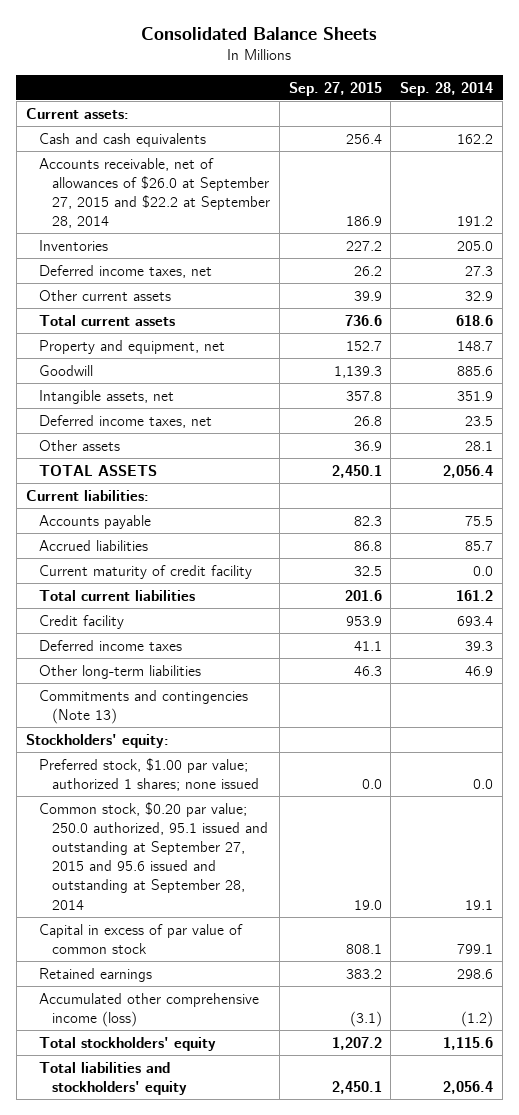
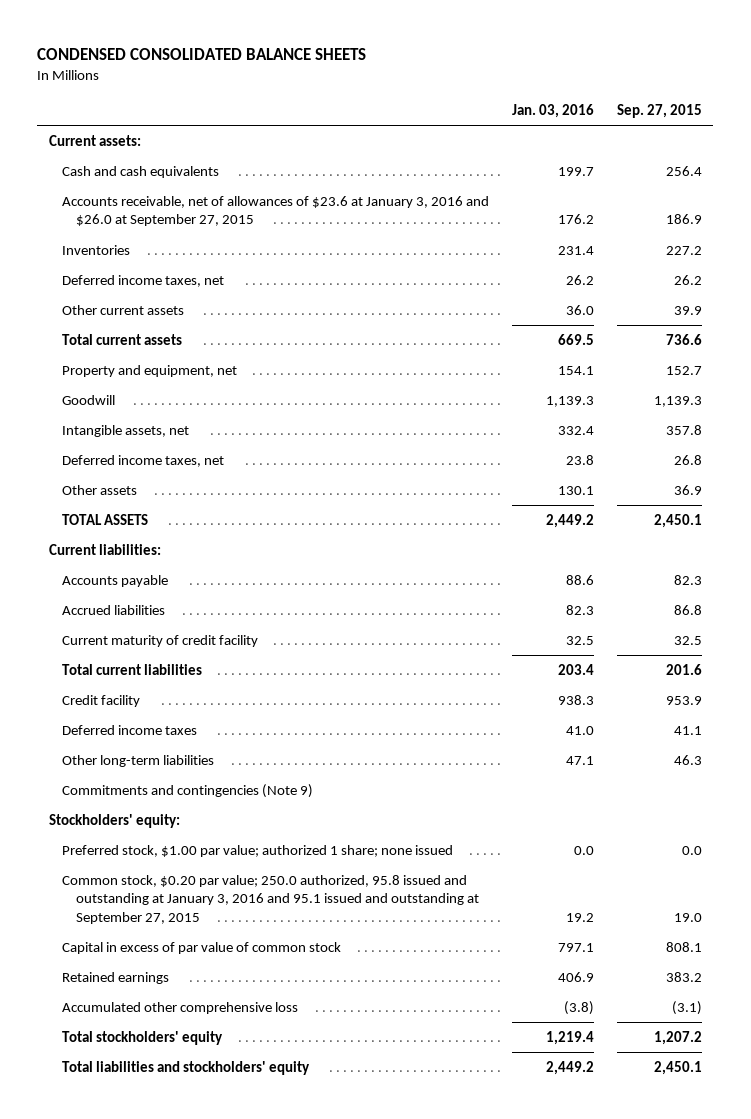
- Consolidated Balance Sheets
+ CONDENSED CONSOLIDATED BALANCE SHEETS
- | Sep. 27, 2015 | Sep. 28, 2014
+ | Jan. 03, 2016 | Sep. 27, 2015
- Accounts receivable, net of allowances of $26.0 at September 27, 2015 and $22.2 at September 28, 2014 | 186.9 | 191.2
+ Accounts receivable, net of allowances of $23.6 at January 3, 2016 and $26.0 at September 27, 2015 | 176.2 | 186.9
- Commitments and contingencies (Note 13)
+ Commitments and contingencies (Note 9)
- Preferred stock, $1.00 par value; authorized 1 shares; none issued | 0.0 | 0.0
- Common stock, $0.20 par value; 250.0 authorized, 95.1 issued and outstanding at September 27, 2015 and 95.6 issued and outstanding at September 28, 2014 | 19.0 | 19.1
+ Preferred stock, $1.00 par value; authorized 1 share; none issued | 0.0 | 0.0
+ Common stock, $0.20 par value; 250.0 authorized, 95.8 issued and outstanding at January 3, 2016 and 95.1 issued and outstanding at September 27, 2015 | 19.2 | 19.0
- Accumulated other comprehensive income (loss) | (3.1) | (1.2)
+ Accumulated other comprehensive loss | (3.8) | (3.1)

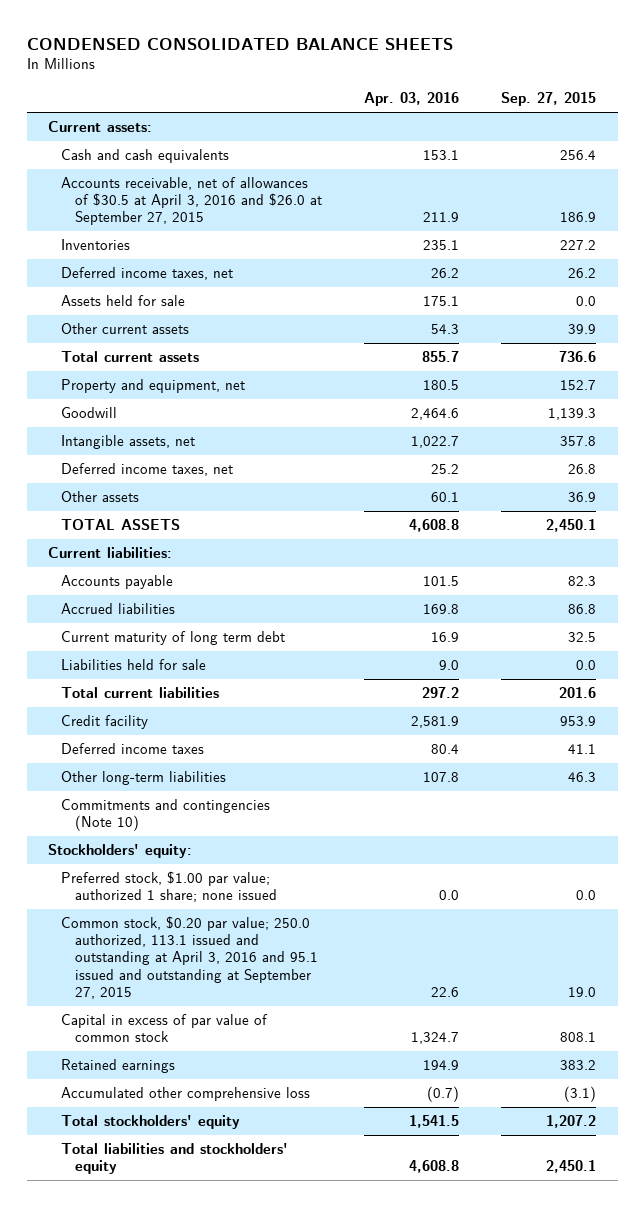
- | Jan. 03, 2016 | Sep. 27, 2015
+ | Apr. 03, 2016 | Sep. 27, 2015
- Accounts receivable, net of allowances of $23.6 at January 3, 2016 and $26.0 at September 27, 2015 | 176.2 | 186.9
+ Accounts receivable, net of allowances of $30.5 at April 3, 2016 and $26.0 at September 27, 2015 | 211.9 | 186.9
+ Assets held for sale | 175.1 | 0.0
- Current maturity of credit facility | 32.5 | 32.5
+ Current maturity of long term debt | 16.9 | 32.5
+ Liabilities held for sale | 9.0 | 0.0
- Commitments and contingencies (Note 9)
+ Commitments and contingencies (Note 10)
- Common stock, $0.20 par value; 250.0 authorized, 95.8 issued and outstanding at January 3, 2016 and 95.1 issued and outstanding at September 27, 2015 | 19.2 | 19.0
+ Common stock, $0.20 par value; 250.0 authorized, 113.1 issued and outstanding at April 3, 2016 and 95.1 issued and outstanding at September 27, 2015 | 22.6 | 19.0

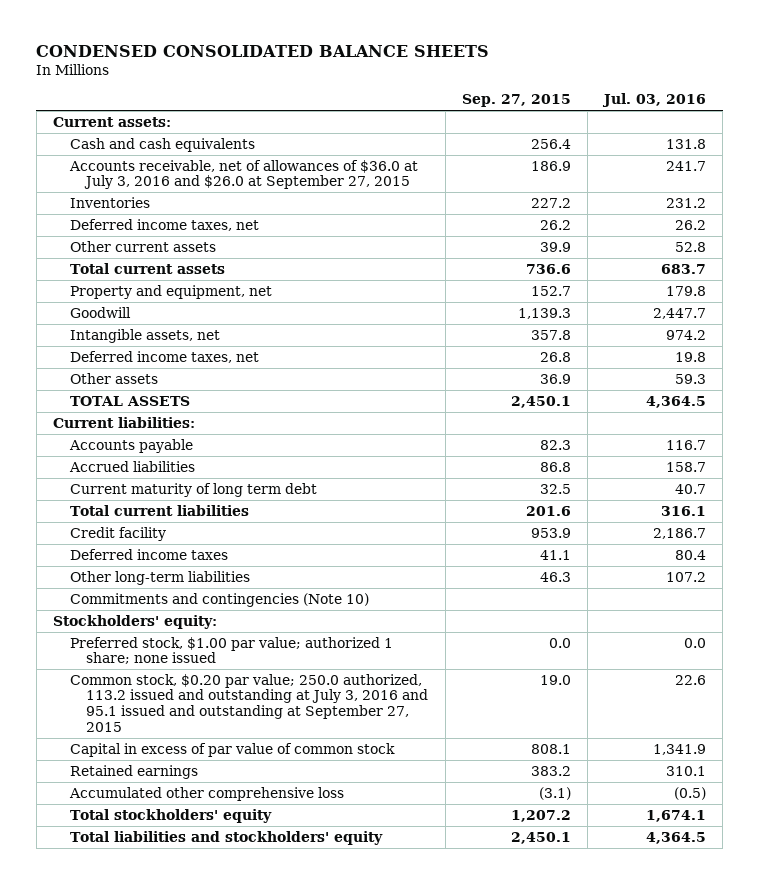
- | Apr. 03, 2016 | Sep. 27, 2015
+ | Sep. 27, 2015 | Jul. 03, 2016
- Accounts receivable, net of allowances of $30.5 at April 3, 2016 and $26.0 at September 27, 2015 | 211.9 | 186.9
+ Accounts receivable, net of allowances of $36.0 at July 3, 2016 and $26.0 at September 27, 2015 | 186.9 | 241.7
- Assets held for sale | 175.1 | 0.0
- Liabilities held for sale | 9.0 | 0.0
- Common stock, $0.20 par value; 250.0 authorized, 113.1 issued and outstanding at April 3, 2016 and 95.1 issued and outstanding at September 27, 2015 | 22.6 | 19.0
+ Common stock, $0.20 par value; 250.0 authorized, 113.2 issued and outstanding at July 3, 2016 and 95.1 issued and outstanding at September 27, 2015 | 19.0 | 22.6

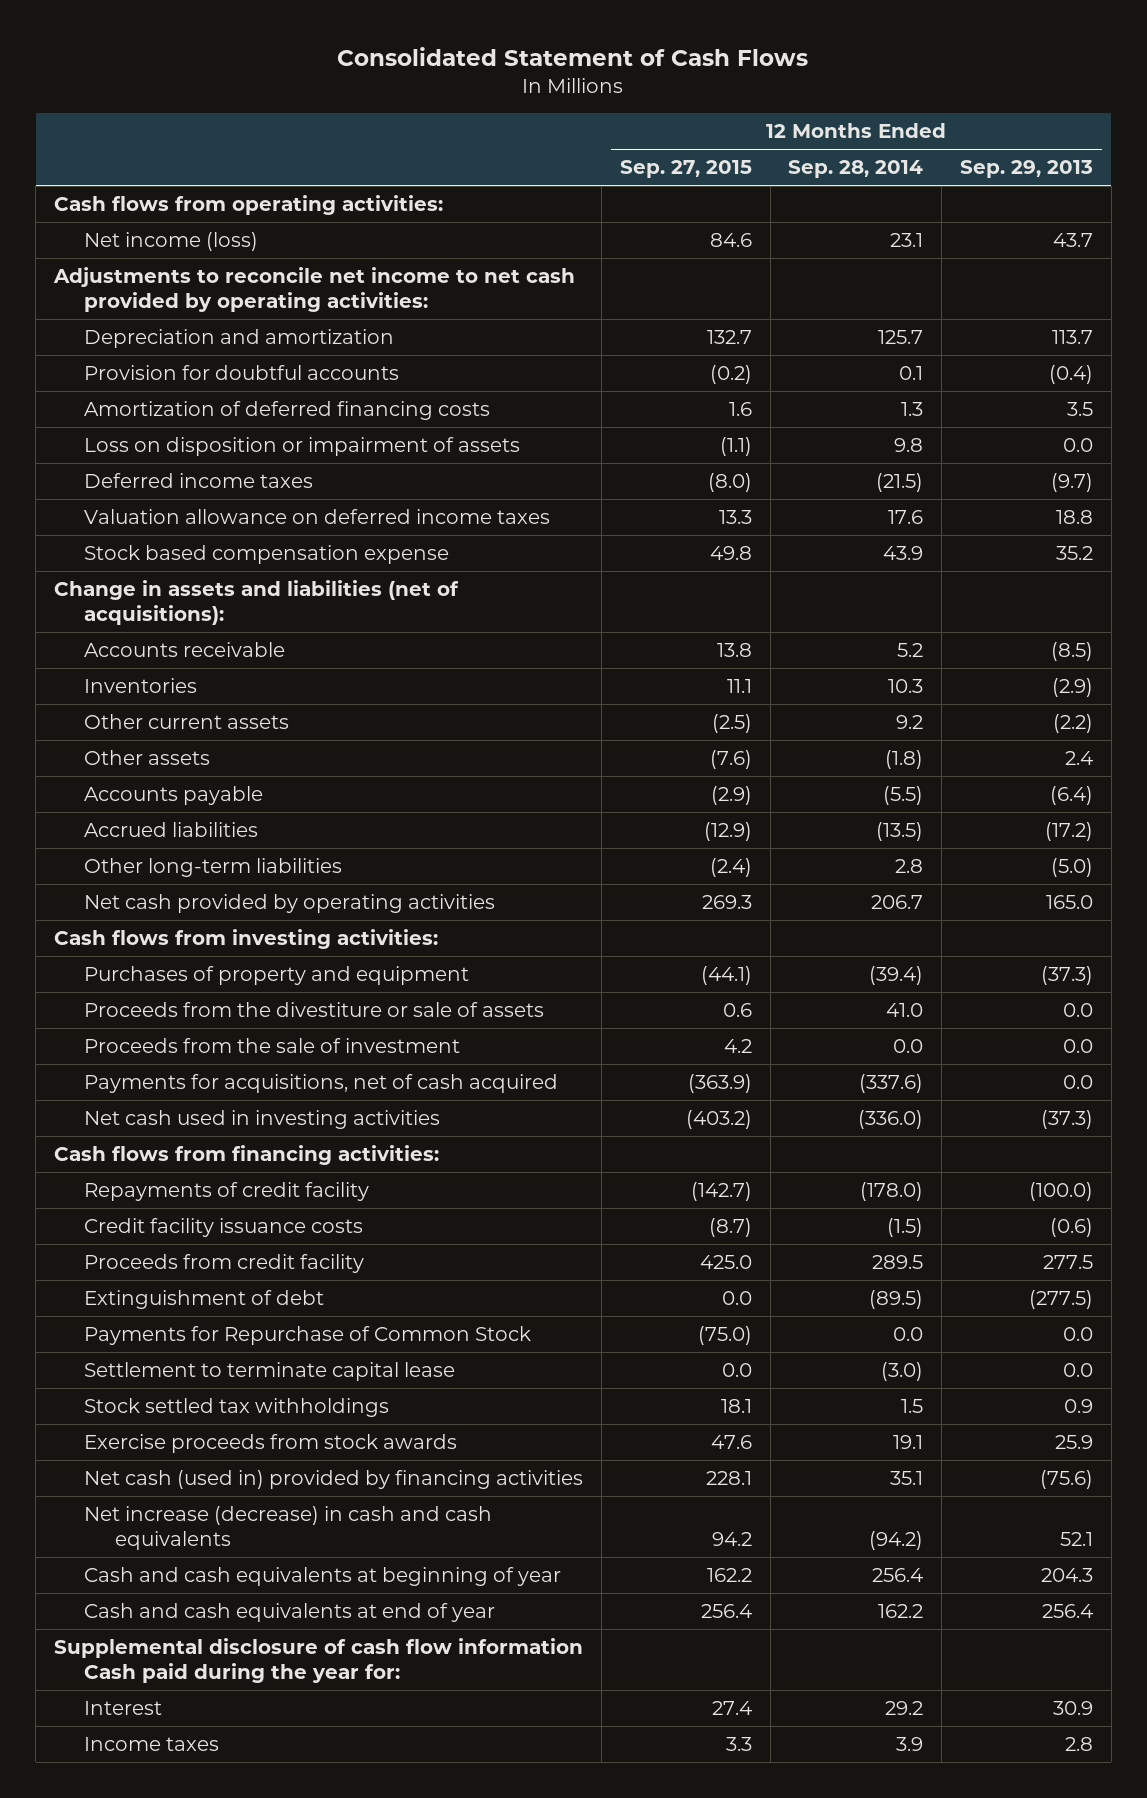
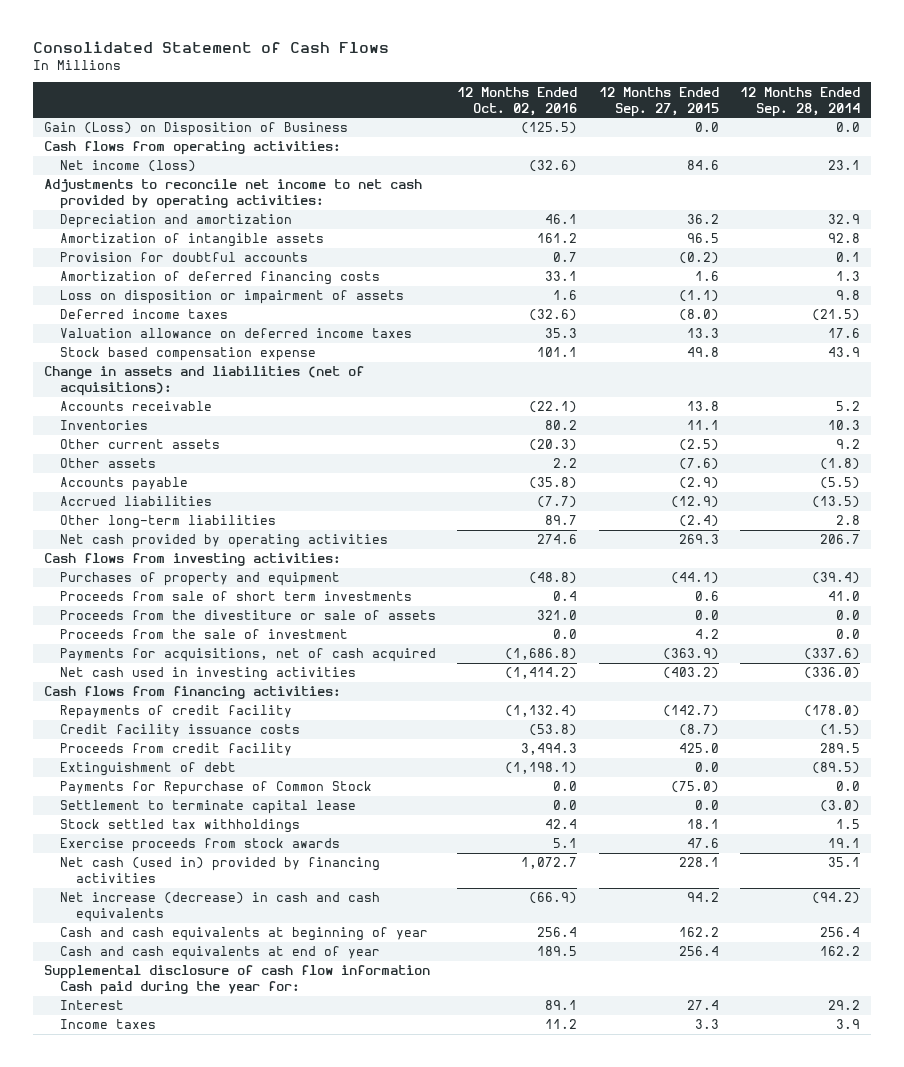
- | 12 Months Ended Sep. 27, 2015 | 12 Months Ended Sep. 28, 2014 | 12 Months Ended Sep. 29, 2013
+ | 12 Months Ended Oct. 02, 2016 | 12 Months Ended Sep. 27, 2015 | 12 Months Ended Sep. 28, 2014
+ Gain (Loss) on Disposition of Business | (125.5) | 0.0 | 0.0
- Depreciation and amortization | 132.7 | 125.7 | 113.7
+ Depreciation and amortization | 46.1 | 36.2 | 32.9
+ Amortization of intangible assets | 161.2 | 96.5 | 92.8
- Proceeds from the divestiture or sale of assets | 0.6 | 41.0 | 0.0
+ Proceeds from sale of short term investments | 0.4 | 0.6 | 41.0
+ Proceeds from the divestiture or sale of assets | 321.0 | 0.0 | 0.0

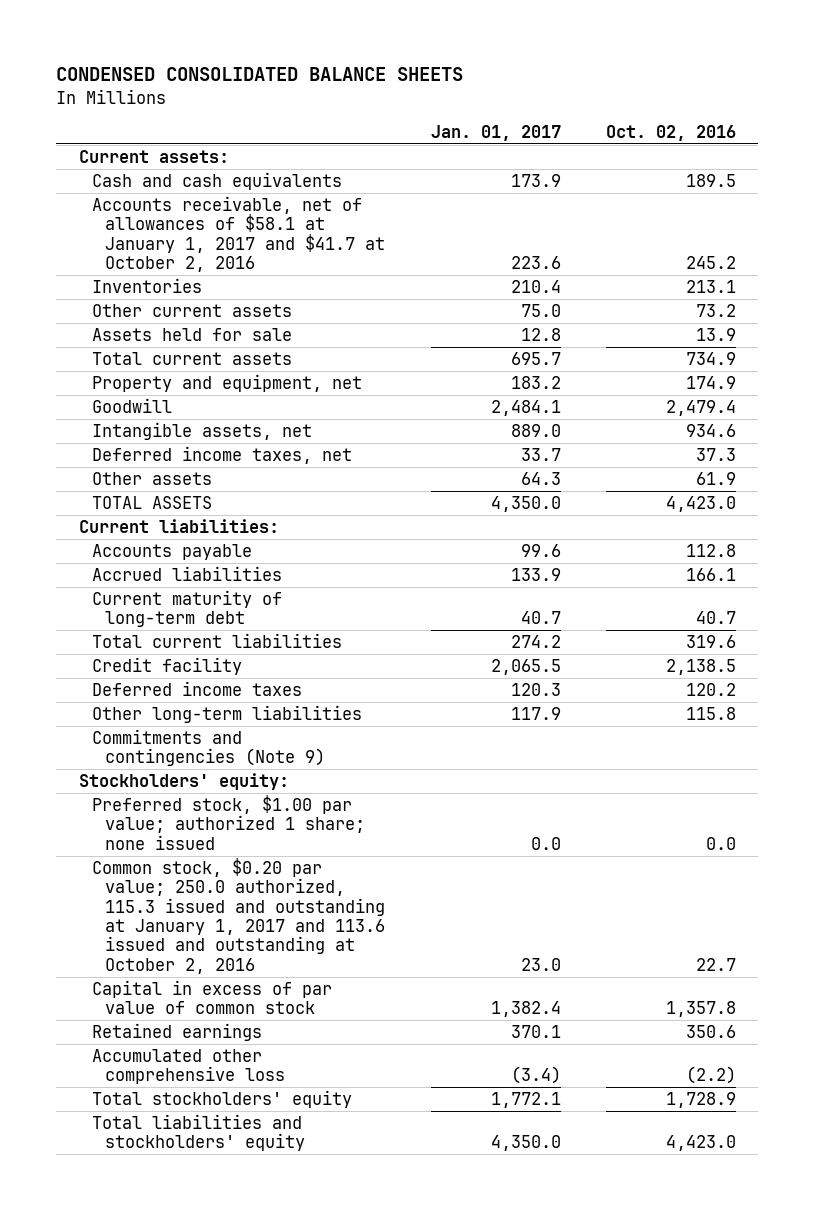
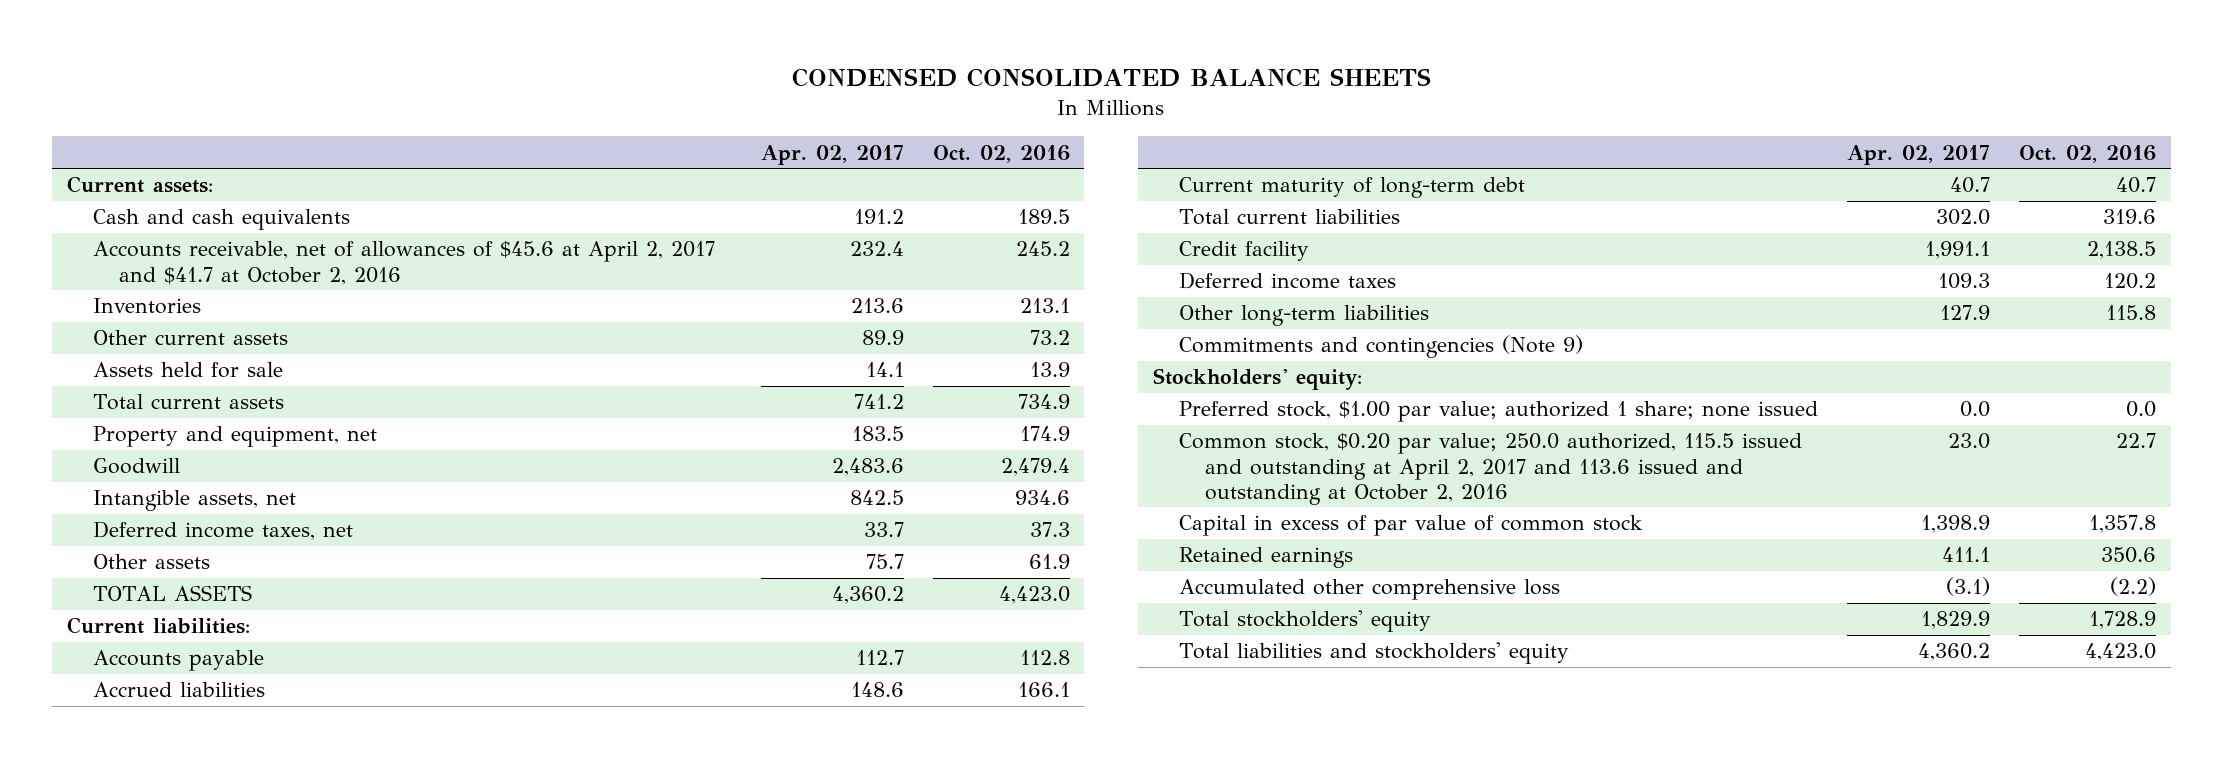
- | Jan. 01, 2017 | Oct. 02, 2016
+ | Apr. 02, 2017 | Oct. 02, 2016
- Accounts receivable, net of allowances of $58.1 at January 1, 2017 and $41.7 at October 2, 2016 | 223.6 | 245.2
+ Accounts receivable, net of allowances of $45.6 at April 2, 2017 and $41.7 at October 2, 2016 | 232.4 | 245.2
- Common stock, $0.20 par value; 250.0 authorized, 115.3 issued and outstanding at January 1, 2017 and 113.6 issued and outstanding at October 2, 2016 | 23.0 | 22.7
+ Common stock, $0.20 par value; 250.0 authorized, 115.5 issued and outstanding at April 2, 2017 and 113.6 issued and outstanding at October 2, 2016 | 23.0 | 22.7

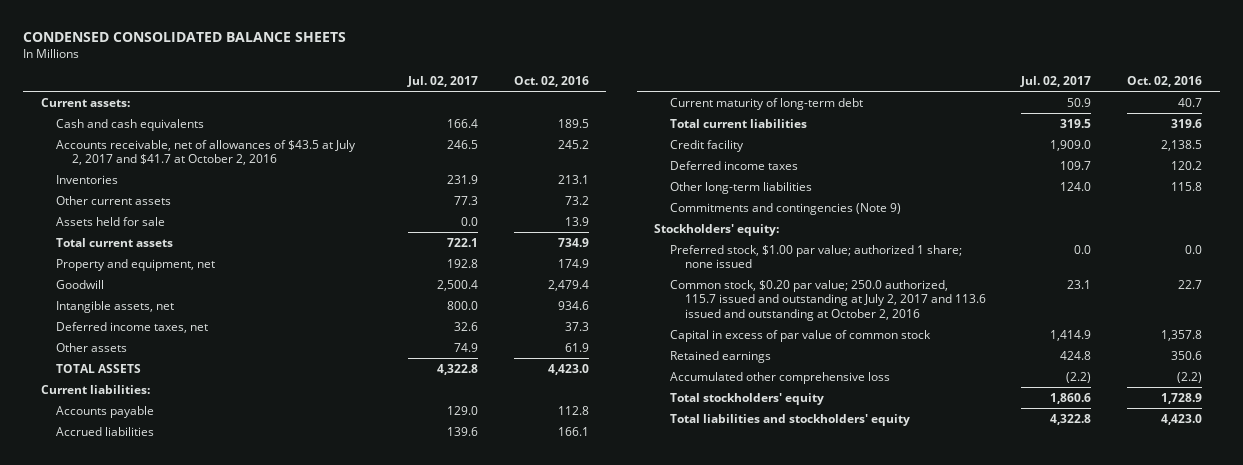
- | Apr. 02, 2017 | Oct. 02, 2016
+ | Jul. 02, 2017 | Oct. 02, 2016
- Accounts receivable, net of allowances of $45.6 at April 2, 2017 and $41.7 at October 2, 2016 | 232.4 | 245.2
+ Accounts receivable, net of allowances of $43.5 at July 2, 2017 and $41.7 at October 2, 2016 | 246.5 | 245.2
- Common stock, $0.20 par value; 250.0 authorized, 115.5 issued and outstanding at April 2, 2017 and 113.6 issued and outstanding at October 2, 2016 | 23.0 | 22.7
+ Common stock, $0.20 par value; 250.0 authorized, 115.7 issued and outstanding at July 2, 2017 and 113.6 issued and outstanding at October 2, 2016 | 23.1 | 22.7

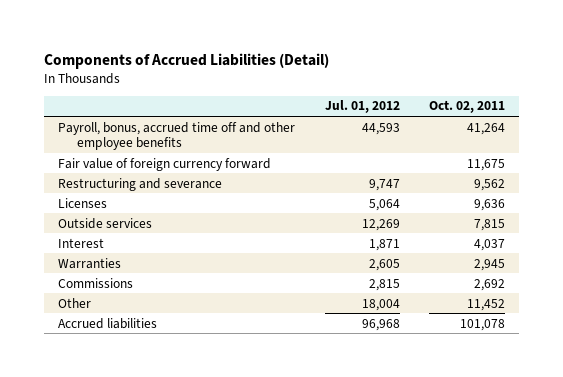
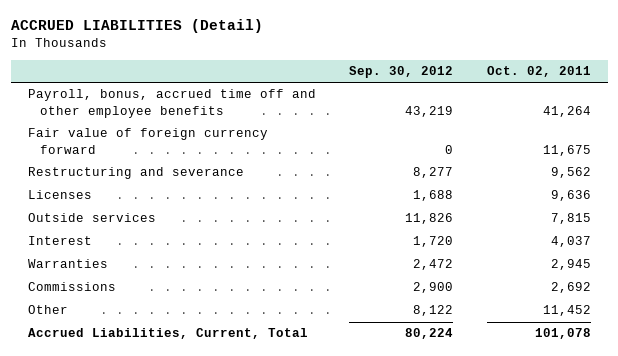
- Components of Accrued Liabilities (Detail)
+ ACCRUED LIABILITIES (Detail)
- | Jul. 01, 2012 | Oct. 02, 2011
+ | Sep. 30, 2012 | Oct. 02, 2011
- Accrued liabilities | 96,968 | 101,078
+ Accrued Liabilities, Current, Total | 80,224 | 101,078

